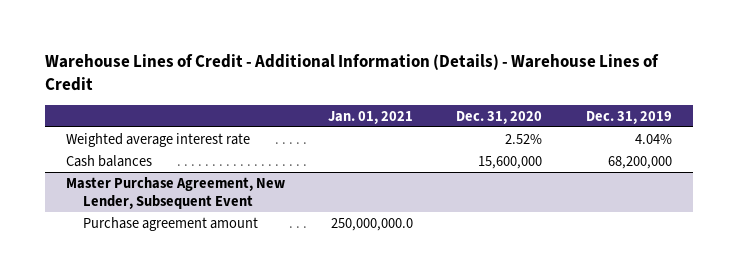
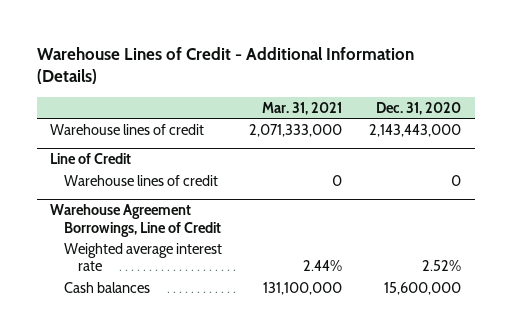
- Warehouse Lines of Credit - Additional Information (Details) - Warehouse Lines of Credit
+ Warehouse Lines of Credit - Additional Information (Details)
- | Jan. 01, 2021 | Dec. 31, 2020 | Dec. 31, 2019
+ | Mar. 31, 2021 | Dec. 31, 2020
+ Warehouse lines of credit | 2,071,333,000 | 2,143,443,000
+ Line of Credit
+ Warehouse lines of credit | 0 | 0
+ Warehouse Agreement Borrowings, Line of Credit
- Master Purchase Agreement, New Lender, Subsequent Event
- Purchase agreement amount | 250,000,000.0 | |

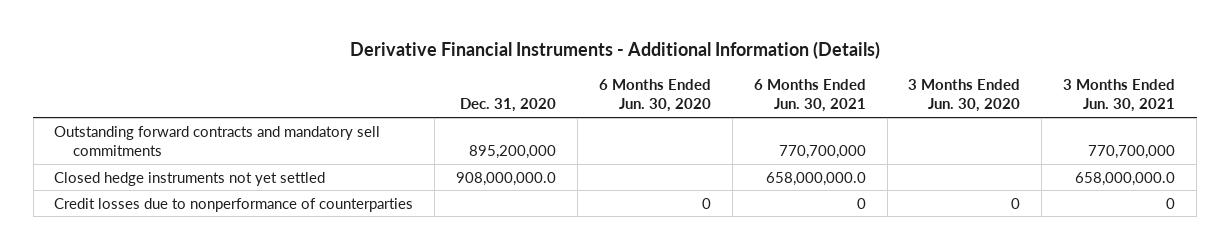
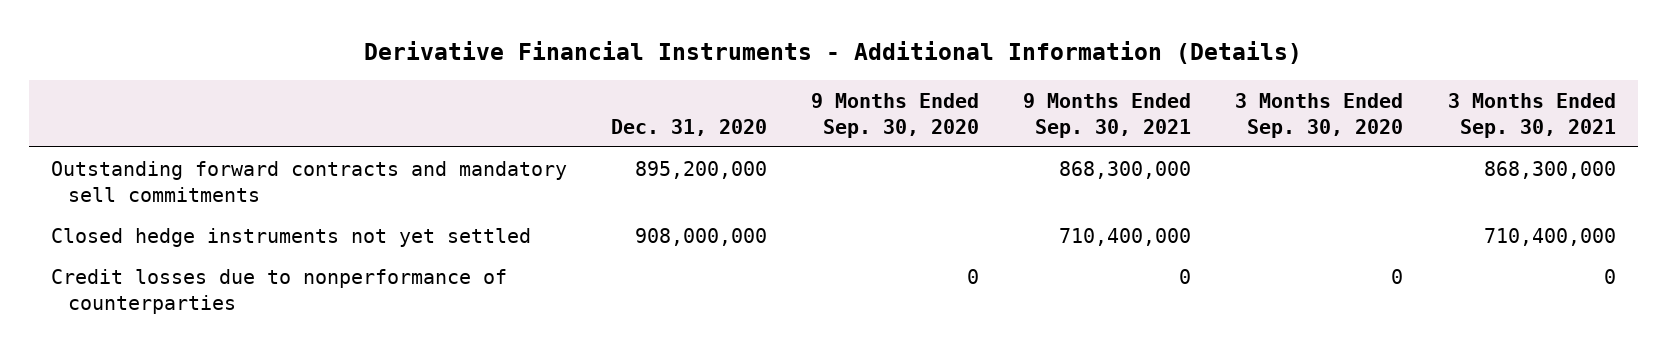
- | Dec. 31, 2020 | 6 Months Ended Jun. 30, 2020 | 6 Months Ended Jun. 30, 2021 | 3 Months Ended Jun. 30, 2020 | 3 Months Ended Jun. 30, 2021
+ | Dec. 31, 2020 | 9 Months Ended Sep. 30, 2020 | 9 Months Ended Sep. 30, 2021 | 3 Months Ended Sep. 30, 2020 | 3 Months Ended Sep. 30, 2021
- Closed hedge instruments not yet settled | 908,000,000.0 | | 658,000,000.0 | | 658,000,000.0
+ Closed hedge instruments not yet settled | 908,000,000 | | 710,400,000 | | 710,400,000

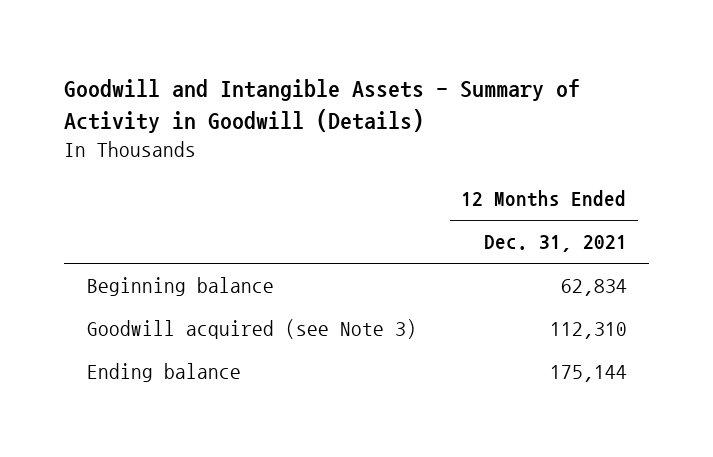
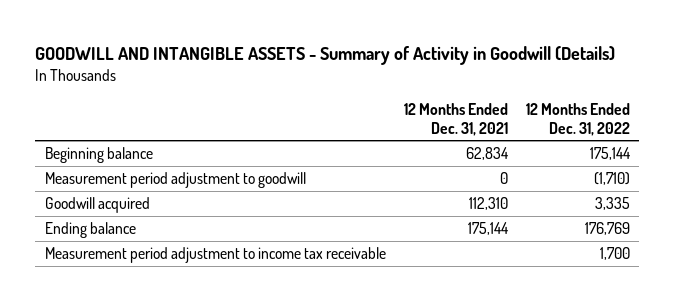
- Goodwill and Intangible Assets - Summary of Activity in Goodwill (Details)
+ GOODWILL AND INTANGIBLE ASSETS - Summary of Activity in Goodwill (Details)
- | 12 Months Ended Dec. 31, 2021
+ | 12 Months Ended Dec. 31, 2021 | 12 Months Ended Dec. 31, 2022
- Goodwill acquired (see Note 3) | 112,310
+ Measurement period adjustment to goodwill | 0 | (1,710)
+ Goodwill acquired | 112,310 | 3,335
+ Measurement period adjustment to income tax receivable | | 1,700

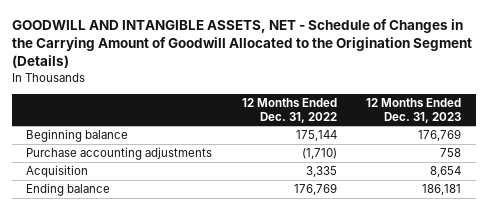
- GOODWILL AND INTANGIBLE ASSETS - Summary of Activity in Goodwill (Details)
+ GOODWILL AND INTANGIBLE ASSETS, NET - Schedule of Changes in the Carrying Amount of Goodwill Allocated to the Origination Segment (Details)
- | 12 Months Ended Dec. 31, 2021 | 12 Months Ended Dec. 31, 2022
+ | 12 Months Ended Dec. 31, 2022 | 12 Months Ended Dec. 31, 2023
- Measurement period adjustment to goodwill | 0 | (1,710)
- Goodwill acquired | 112,310 | 3,335
+ Purchase accounting adjustments | (1,710) | 758
+ Acquisition | 3,335 | 8,654
- Measurement period adjustment to income tax receivable | | 1,700

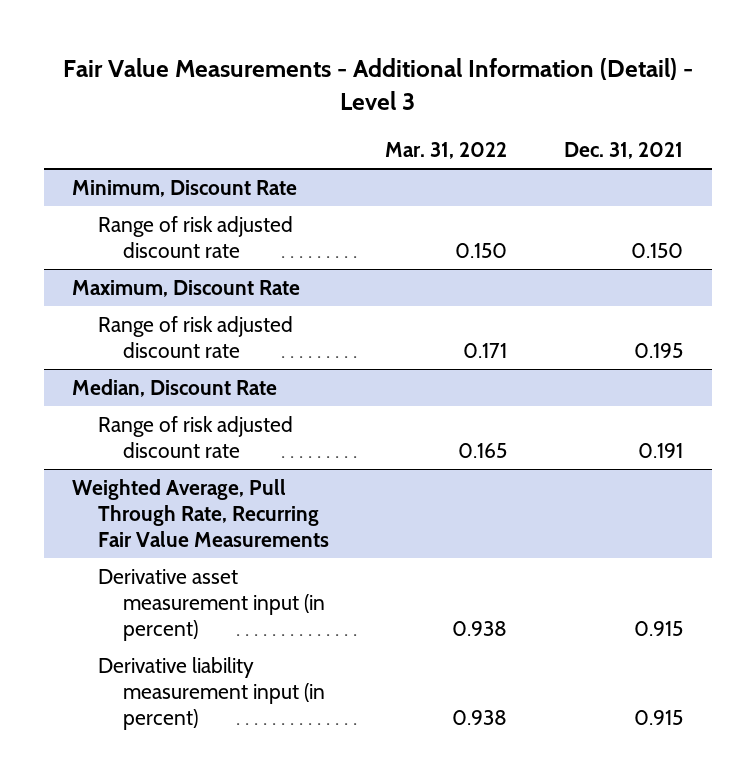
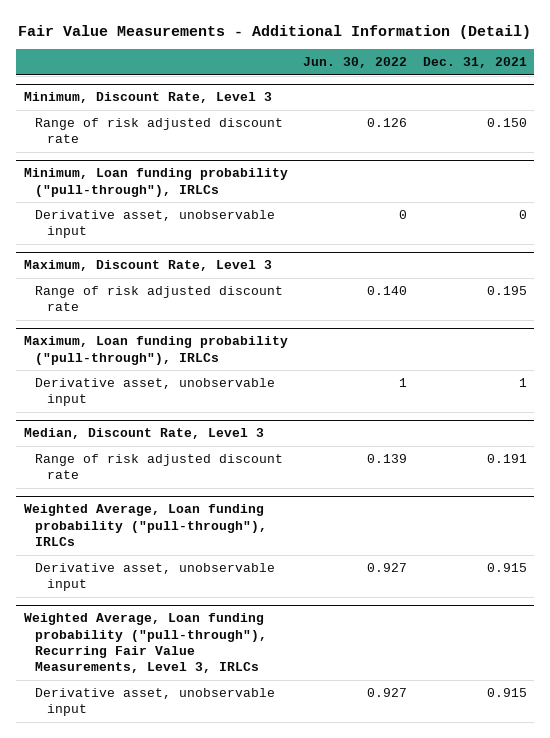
- Fair Value Measurements - Additional Information (Detail) - Level 3
+ Fair Value Measurements - Additional Information (Detail)
- | Mar. 31, 2022 | Dec. 31, 2021
+ | Jun. 30, 2022 | Dec. 31, 2021
- Minimum, Discount Rate
+ Minimum, Discount Rate, Level 3
- Maximum, Discount Rate
+ Minimum, Loan funding probability ("pull-through"), IRLCs
+ Derivative asset, unobservable input | 0 | 0
+ Maximum, Discount Rate, Level 3
- Median, Discount Rate
+ Maximum, Loan funding probability ("pull-through"), IRLCs
+ Derivative asset, unobservable input | 1 | 1
+ Median, Discount Rate, Level 3
- Weighted Average, Pull Through Rate, Recurring Fair Value Measurements
- Derivative asset measurement input (in percent) | 0.938 | 0.915
- Derivative liability measurement input (in percent) | 0.938 | 0.915
+ Weighted Average, Loan funding probability ("pull-through"), IRLCs
+ Derivative asset, unobservable input | 0.927 | 0.915
+ Weighted Average, Loan funding probability ("pull-through"), Recurring Fair Value Measurements, Level 3, IRLCs
+ Derivative asset, unobservable input | 0.927 | 0.915

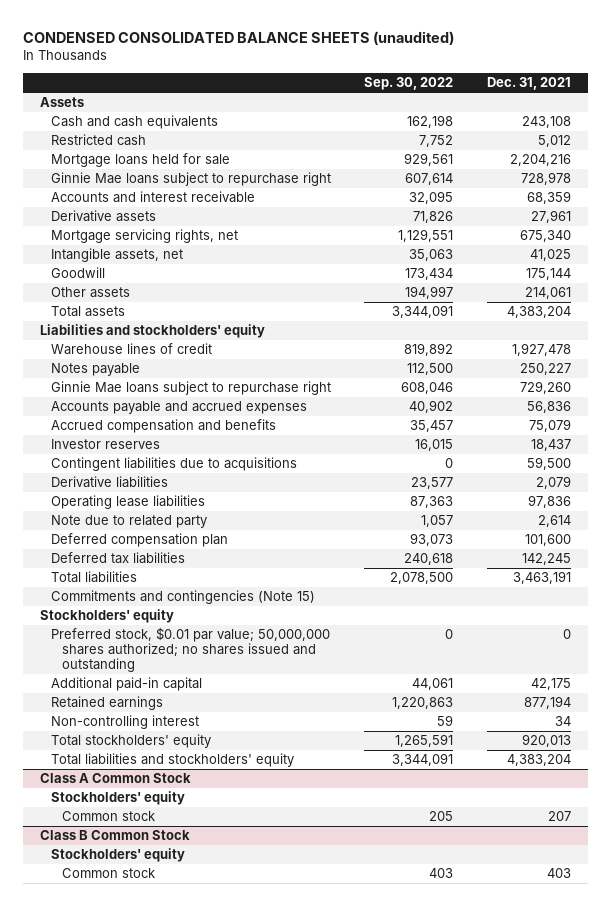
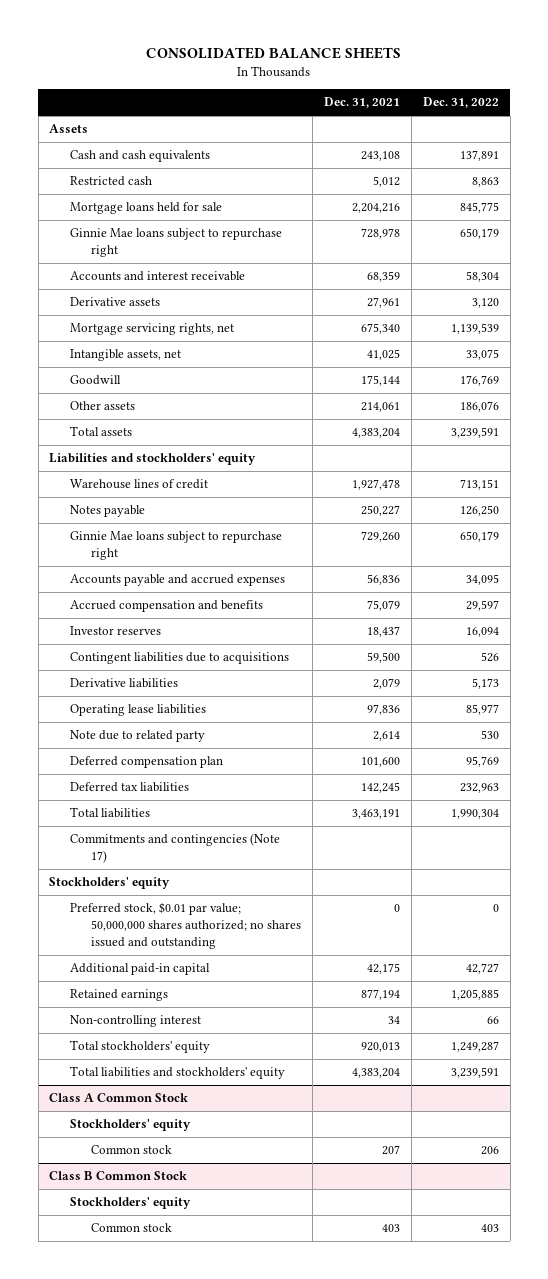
- CONDENSED CONSOLIDATED BALANCE SHEETS (unaudited)
+ CONSOLIDATED BALANCE SHEETS
- | Sep. 30, 2022 | Dec. 31, 2021
+ | Dec. 31, 2021 | Dec. 31, 2022
- Commitments and contingencies (Note 15)
+ Commitments and contingencies (Note 17)

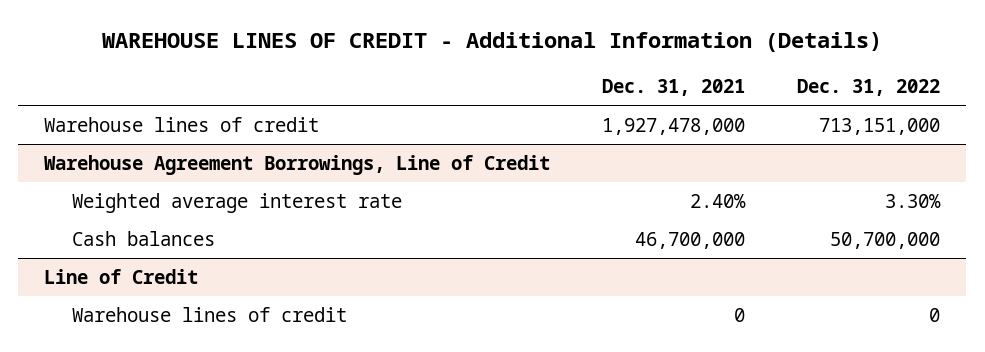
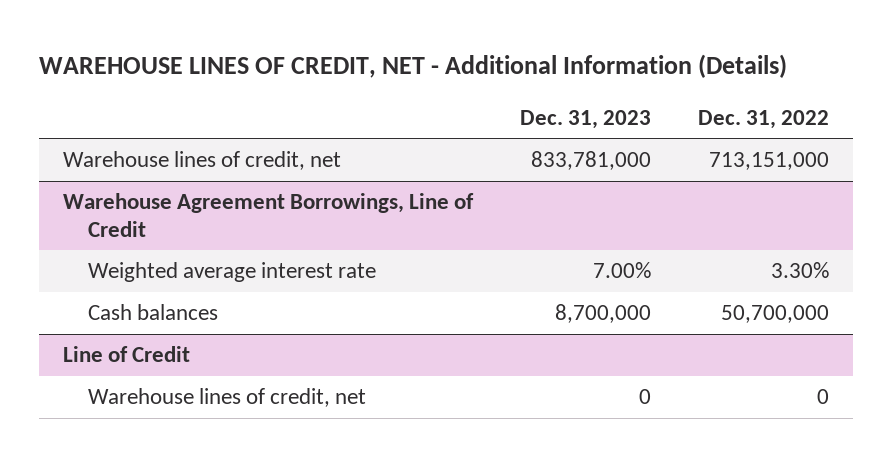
- WAREHOUSE LINES OF CREDIT - Additional Information (Details)
+ WAREHOUSE LINES OF CREDIT, NET - Additional Information (Details)
- | Dec. 31, 2021 | Dec. 31, 2022
+ | Dec. 31, 2023 | Dec. 31, 2022
- Warehouse lines of credit | 1,927,478,000 | 713,151,000
+ Warehouse lines of credit, net | 833,781,000 | 713,151,000
@ Line of Credit
- Warehouse lines of credit | 0 | 0
+ Warehouse lines of credit, net | 0 | 0

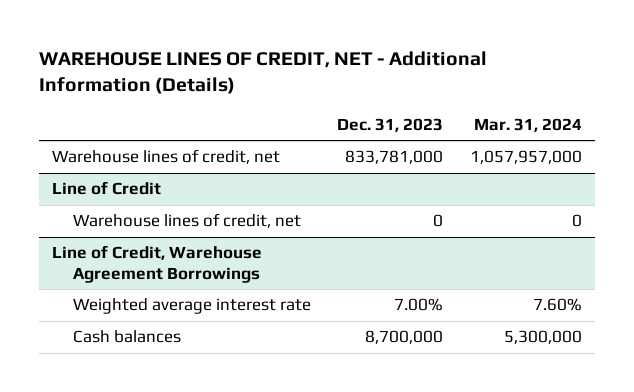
- | Dec. 31, 2023 | Dec. 31, 2022
+ | Dec. 31, 2023 | Mar. 31, 2024
- Warehouse Agreement Borrowings, Line of Credit
- Weighted average interest rate | 7.00% | 3.30%
- Cash balances | 8,700,000 | 50,700,000
+ Line of Credit, Warehouse Agreement Borrowings
+ Weighted average interest rate | 7.00% | 7.60%
+ Cash balances | 8,700,000 | 5,300,000

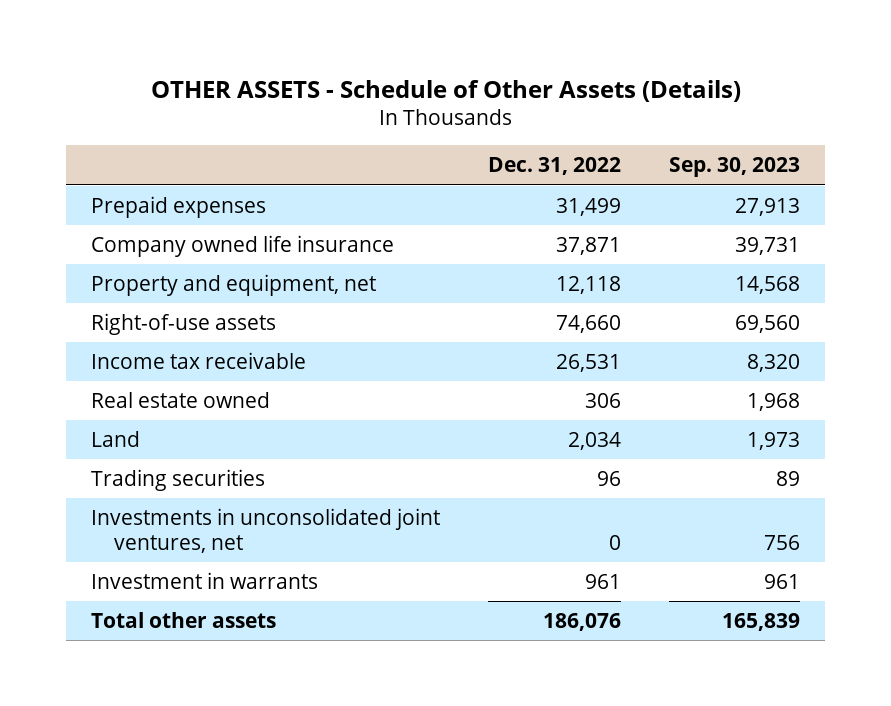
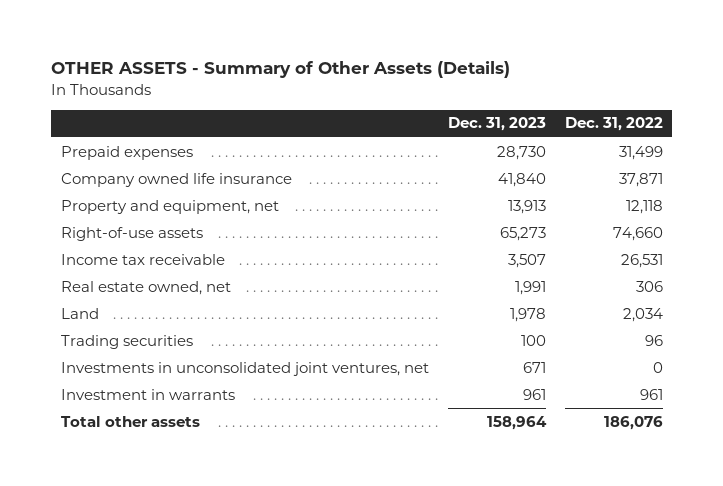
- OTHER ASSETS - Schedule of Other Assets (Details)
+ OTHER ASSETS - Summary of Other Assets (Details)
- | Dec. 31, 2022 | Sep. 30, 2023
+ | Dec. 31, 2023 | Dec. 31, 2022
- Real estate owned | 306 | 1,968
+ Real estate owned, net | 1,991 | 306

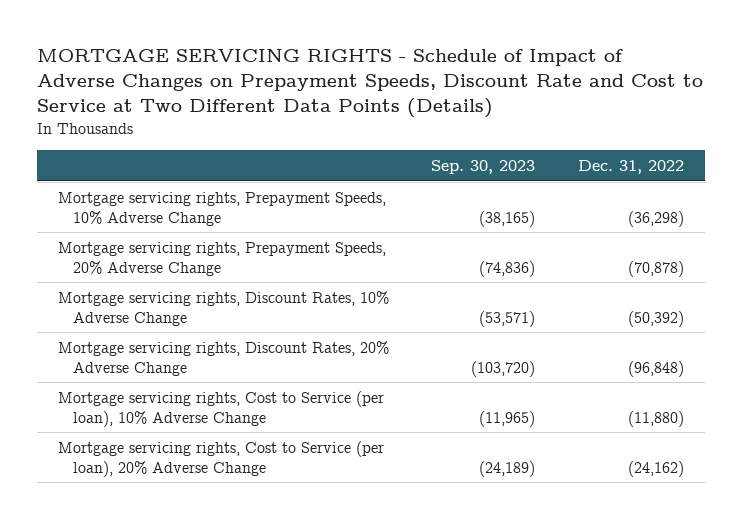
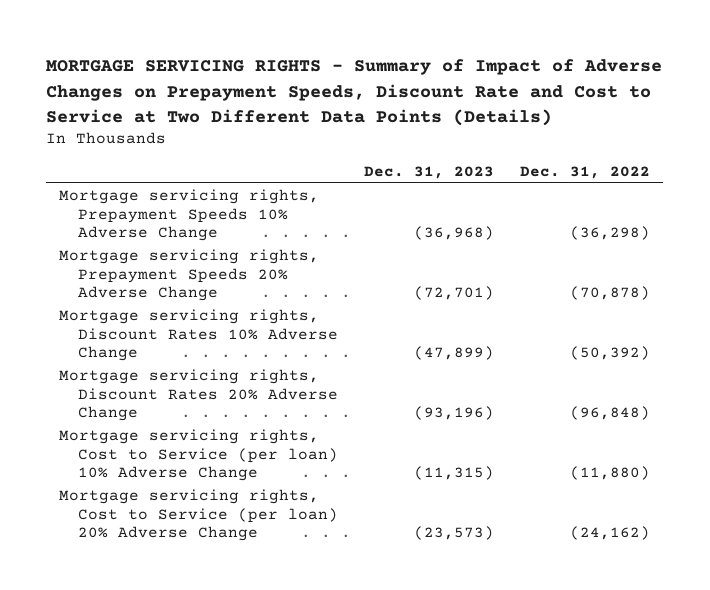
- MORTGAGE SERVICING RIGHTS - Schedule of Impact of Adverse Changes on Prepayment Speeds, Discount Rate and Cost to Service at Two Different Data Points (Details)
+ MORTGAGE SERVICING RIGHTS - Summary of Impact of Adverse Changes on Prepayment Speeds, Discount Rate and Cost to Service at Two Different Data Points (Details)
- | Sep. 30, 2023 | Dec. 31, 2022
+ | Dec. 31, 2023 | Dec. 31, 2022
- Mortgage servicing rights, Prepayment Speeds, 10% Adverse Change | (38,165) | (36,298)
- Mortgage servicing rights, Prepayment Speeds, 20% Adverse Change | (74,836) | (70,878)
- Mortgage servicing rights, Discount Rates, 10% Adverse Change | (53,571) | (50,392)
- Mortgage servicing rights, Discount Rates, 20% Adverse Change | (103,720) | (96,848)
- Mortgage servicing rights, Cost to Service (per loan), 10% Adverse Change | (11,965) | (11,880)
- Mortgage servicing rights, Cost to Service (per loan), 20% Adverse Change | (24,189) | (24,162)
+ Mortgage servicing rights, Prepayment Speeds 10% Adverse Change | (36,968) | (36,298)
+ Mortgage servicing rights, Prepayment Speeds 20% Adverse Change | (72,701) | (70,878)
+ Mortgage servicing rights, Discount Rates 10% Adverse Change | (47,899) | (50,392)
+ Mortgage servicing rights, Discount Rates 20% Adverse Change | (93,196) | (96,848)
+ Mortgage servicing rights, Cost to Service (per loan) 10% Adverse Change | (11,315) | (11,880)
+ Mortgage servicing rights, Cost to Service (per loan) 20% Adverse Change | (23,573) | (24,162)

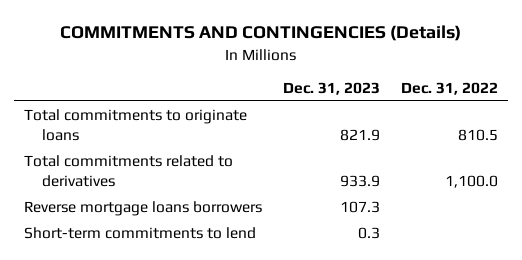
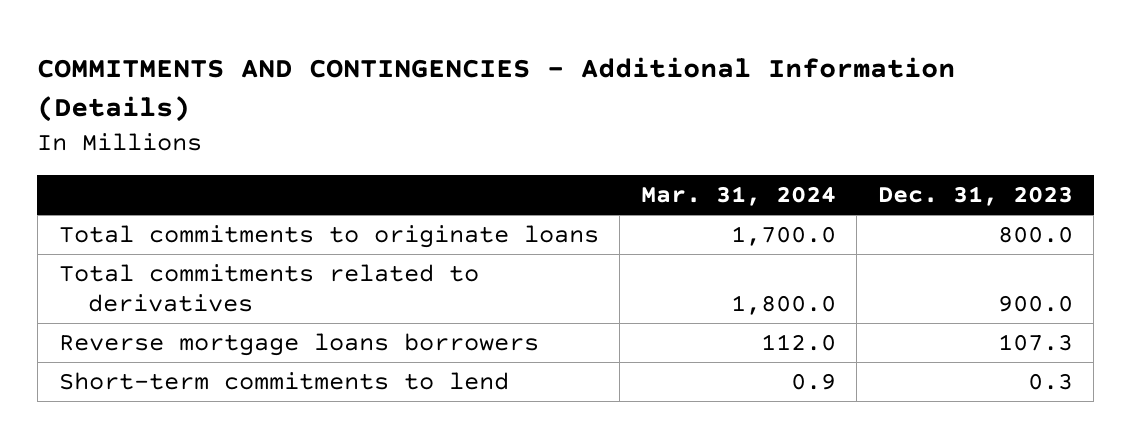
- COMMITMENTS AND CONTINGENCIES (Details)
+ COMMITMENTS AND CONTINGENCIES - Additional Information (Details)
- | Dec. 31, 2023 | Dec. 31, 2022
+ | Mar. 31, 2024 | Dec. 31, 2023
- Total commitments to originate loans | 821.9 | 810.5
- Total commitments related to derivatives | 933.9 | 1,100.0
+ Total commitments to originate loans | 1,700.0 | 800.0
+ Total commitments related to derivatives | 1,800.0 | 900.0

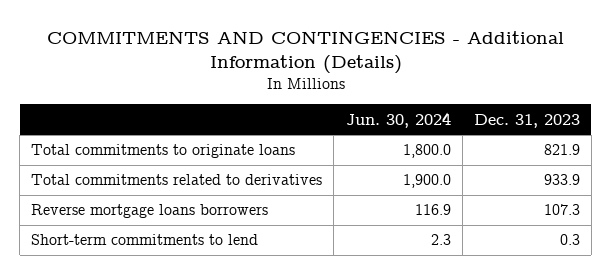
- | Mar. 31, 2024 | Dec. 31, 2023
+ | Jun. 30, 2024 | Dec. 31, 2023
- Total commitments to originate loans | 1,700.0 | 800.0
- Total commitments related to derivatives | 1,800.0 | 900.0
+ Total commitments to originate loans | 1,800.0 | 821.9
+ Total commitments related to derivatives | 1,900.0 | 933.9

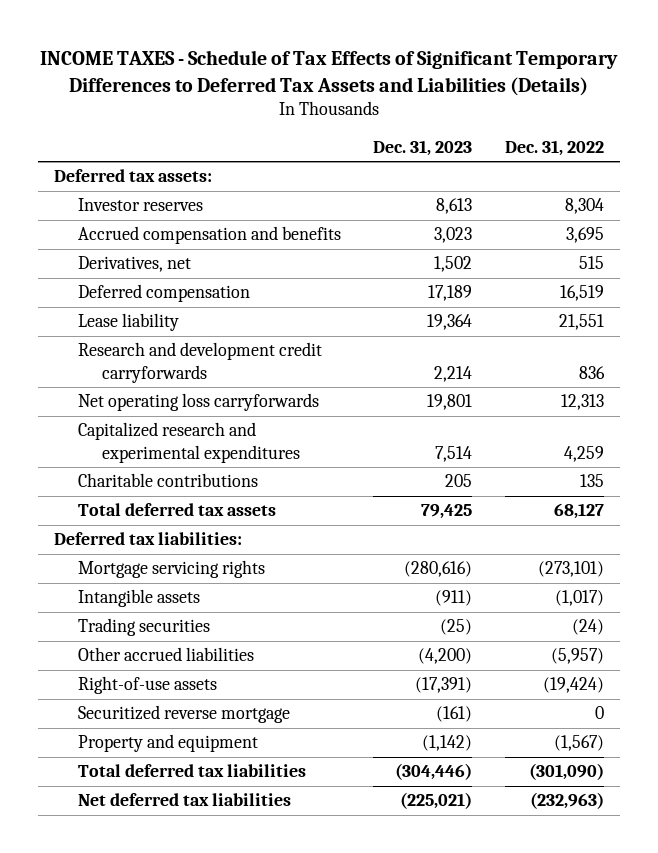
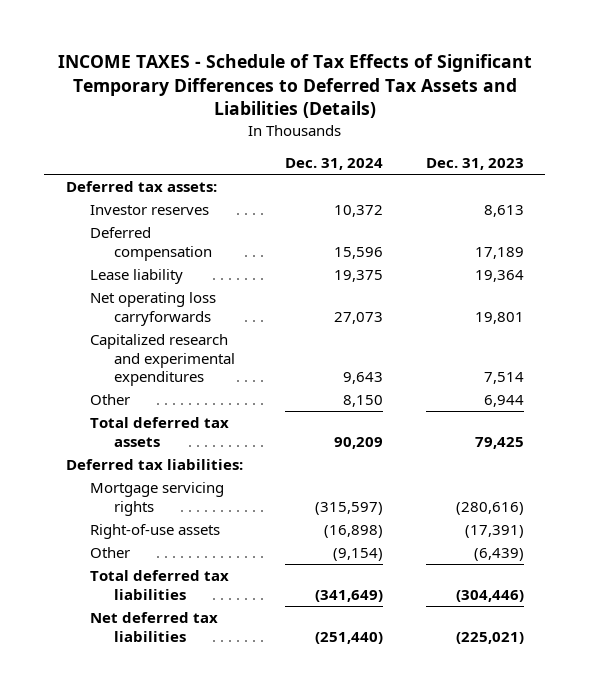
- | Dec. 31, 2023 | Dec. 31, 2022
+ | Dec. 31, 2024 | Dec. 31, 2023
- Accrued compensation and benefits | 3,023 | 3,695
- Derivatives, net | 1,502 | 515
- Research and development credit carryforwards | 2,214 | 836
- Charitable contributions | 205 | 135
+ Other | 8,150 | 6,944
- Intangible assets | (911) | (1,017)
- Trading securities | (25) | (24)
- Other accrued liabilities | (4,200) | (5,957)
- Securitized reverse mortgage | (161) | 0
- Property and equipment | (1,142) | (1,567)
+ Other | (9,154) | (6,439)

